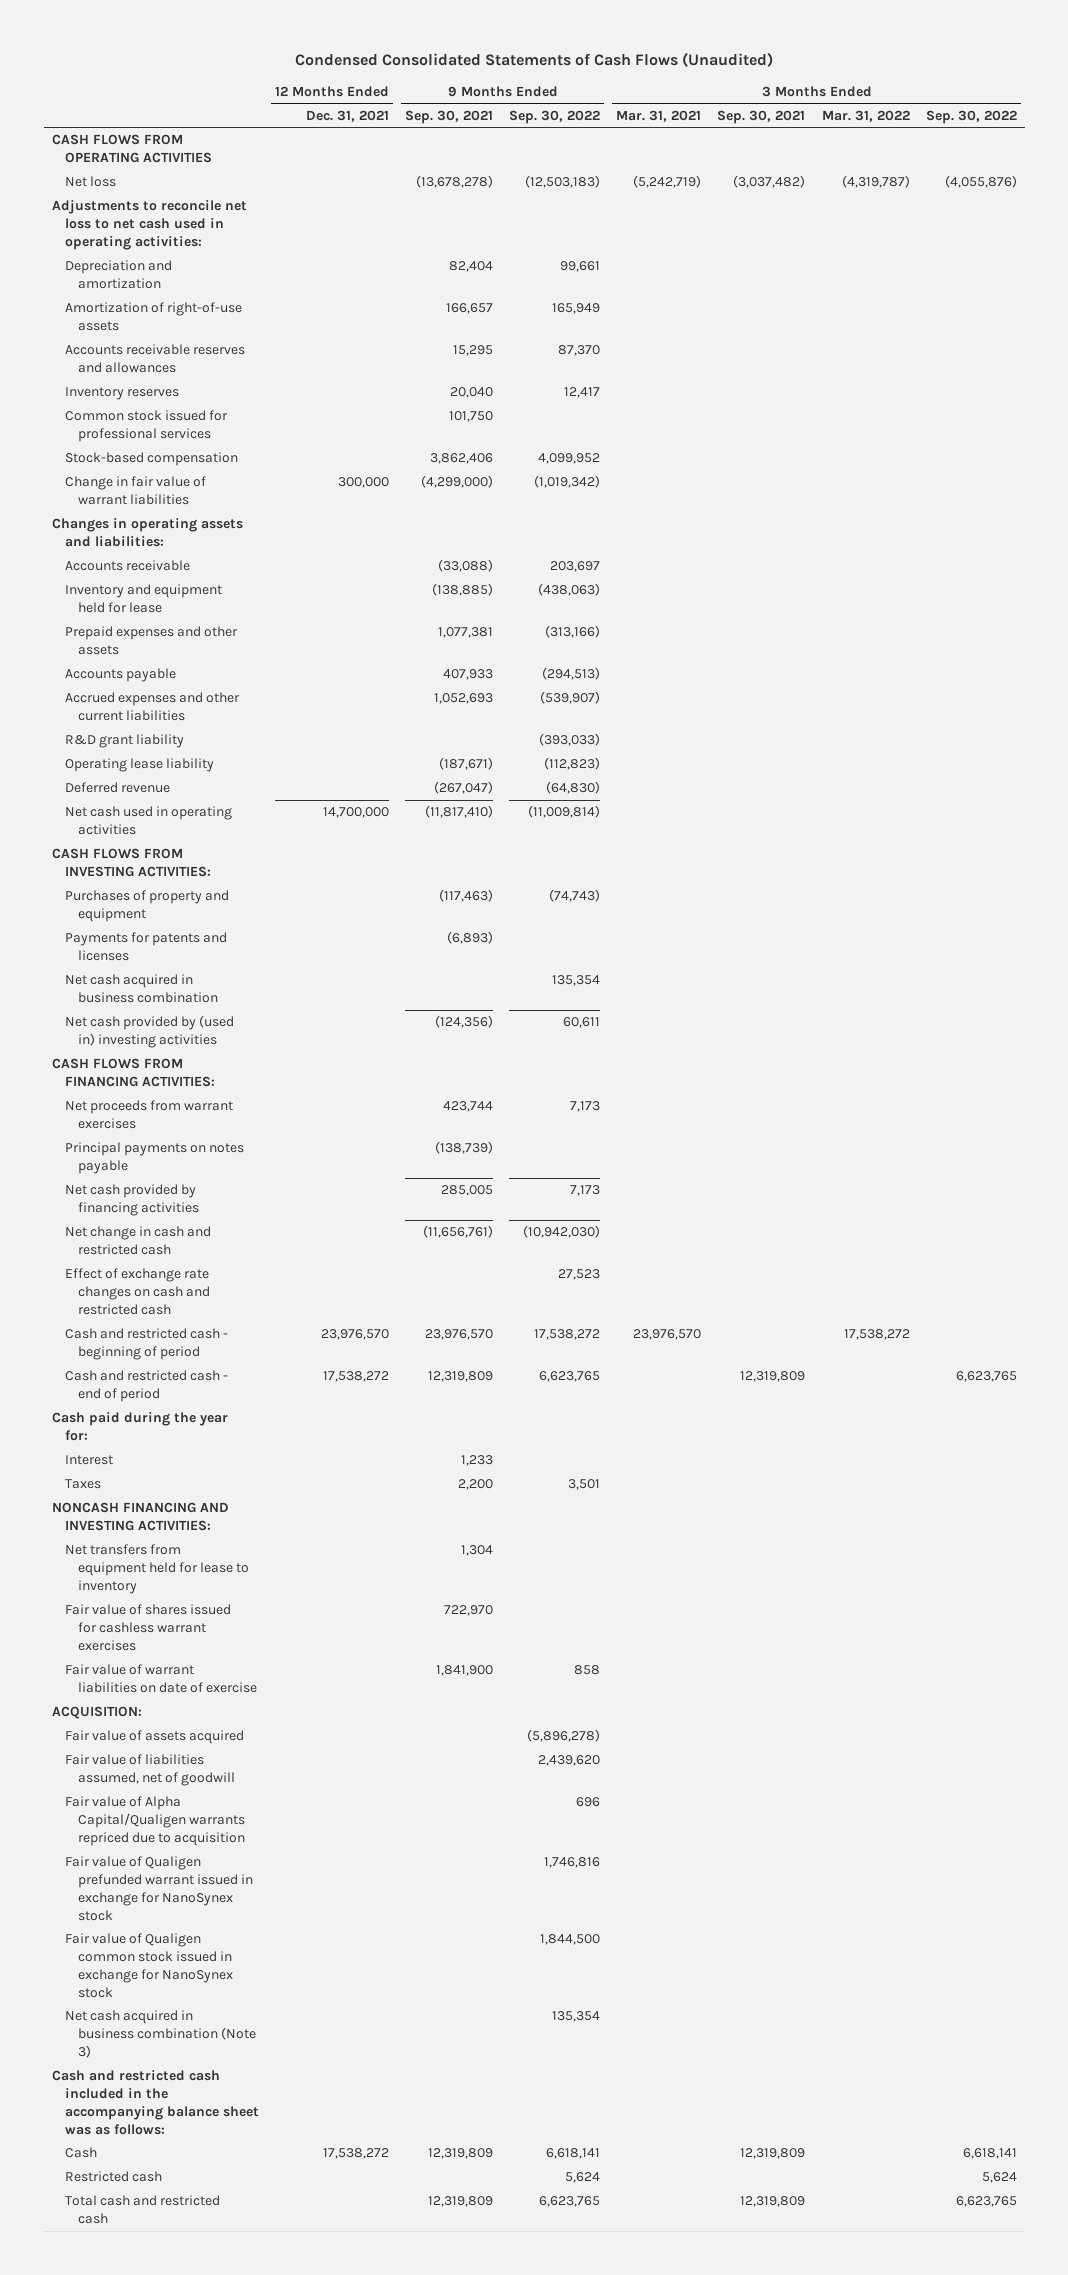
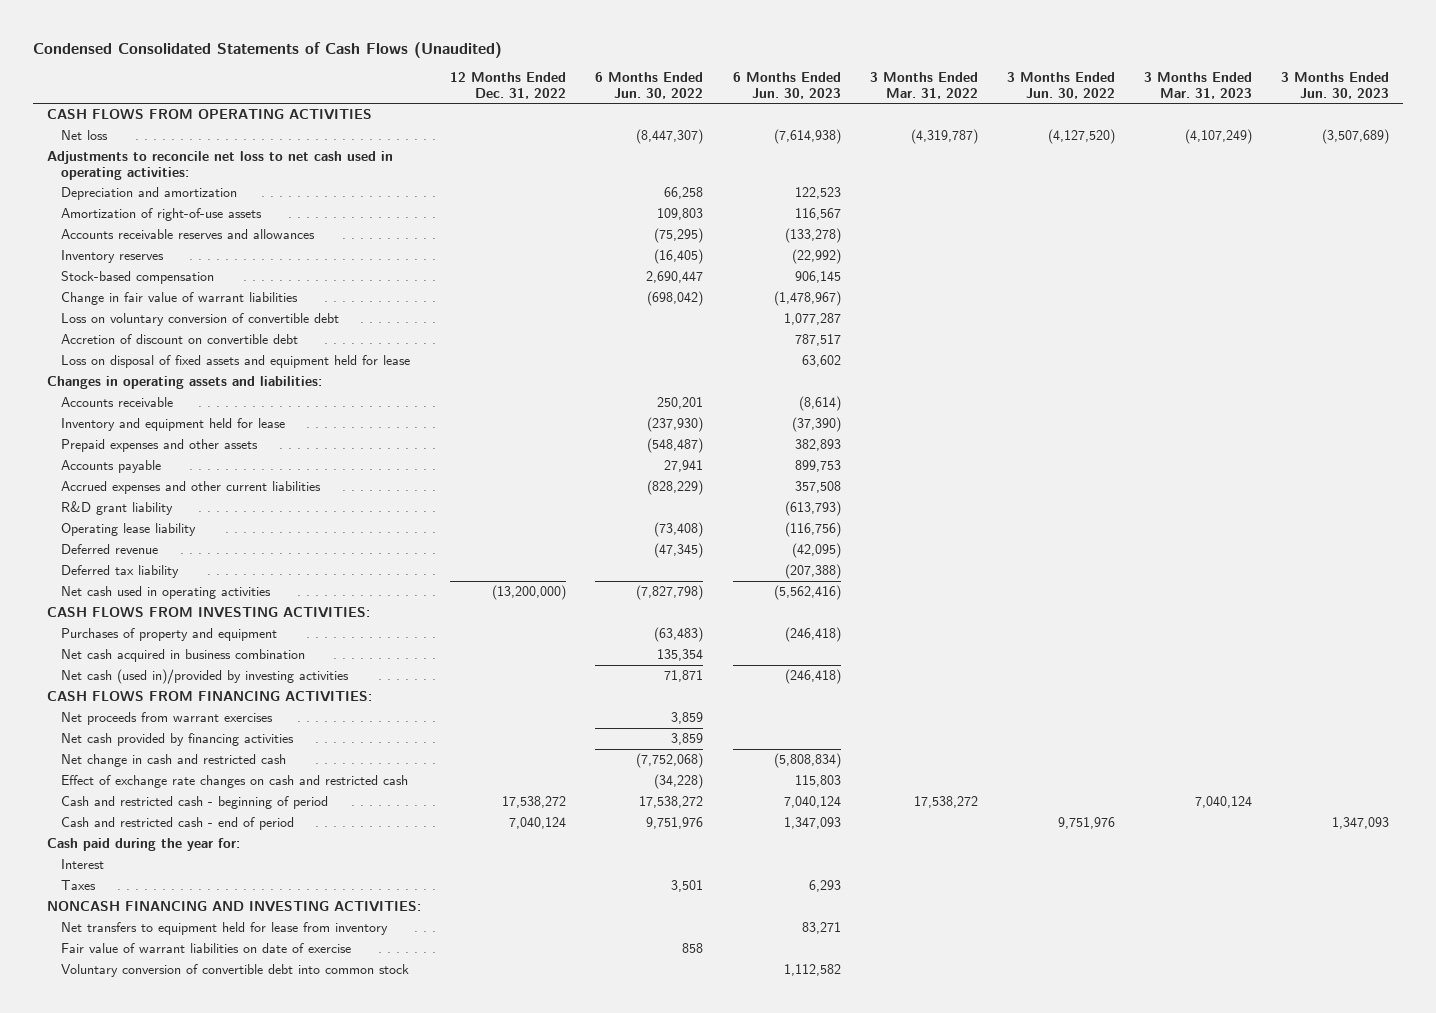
- | 12 Months Ended Dec. 31, 2021 | 9 Months Ended Sep. 30, 2021 | 9 Months Ended Sep. 30, 2022 | 3 Months Ended Mar. 31, 2021 | 3 Months Ended Sep. 30, 2021 | 3 Months Ended Mar. 31, 2022 | 3 Months Ended Sep. 30, 2022
+ | 12 Months Ended Dec. 31, 2022 | 6 Months Ended Jun. 30, 2022 | 6 Months Ended Jun. 30, 2023 | 3 Months Ended Mar. 31, 2022 | 3 Months Ended Jun. 30, 2022 | 3 Months Ended Mar. 31, 2023 | 3 Months Ended Jun. 30, 2023
- Common stock issued for professional services | | 101,750 | | | | |
+ Loss on voluntary conversion of convertible debt | | | 1,077,287 | | | |
+ Accretion of discount on convertible debt | | | 787,517 | | | |
+ Loss on disposal of fixed assets and equipment held for lease | | | 63,602 | | | |
+ Deferred tax liability | | | (207,388) | | | |
- Payments for patents and licenses | | (6,893) | | | | |
- Net cash provided by (used in) investing activities | | (124,356) | 60,611 | | | |
+ Net cash (used in)/provided by investing activities | | 71,871 | (246,418) | | | |
- Principal payments on notes payable | | (138,739) | | | | |
- Net transfers from equipment held for lease to inventory | | 1,304 | | | | |
- Fair value of shares issued for cashless warrant exercises | | 722,970 | | | | |
+ Net transfers to equipment held for lease from inventory | | | 83,271 | | | |
- ACQUISITION:
- Fair value of assets acquired | | | (5,896,278) | | | |
- Fair value of liabilities assumed, net of goodwill | | | 2,439,620 | | | |
- Fair value of Alpha Capital/Qualigen warrants repriced due to acquisition | | | 696 | | | |
- Fair value of Qualigen prefunded warrant issued in exchange for NanoSynex stock | | | 1,746,816 | | | |
- Fair value of Qualigen common stock issued in exchange for NanoSynex stock | | | 1,844,500 | | | |
- Net cash acquired in business combination (Note 3) | | | 135,354 | | | |
- Cash and restricted cash included in the accompanying balance sheet was as follows:
- Cash | 17,538,272 | 12,319,809 | 6,618,141 | | 12,319,809 | | 6,618,141
- Restricted cash | | | 5,624 | | | | 5,624
- Total cash and restricted cash | | 12,319,809 | 6,623,765 | | 12,319,809 | | 6,623,765
+ Voluntary conversion of convertible debt into common stock | | | 1,112,582 | | | |

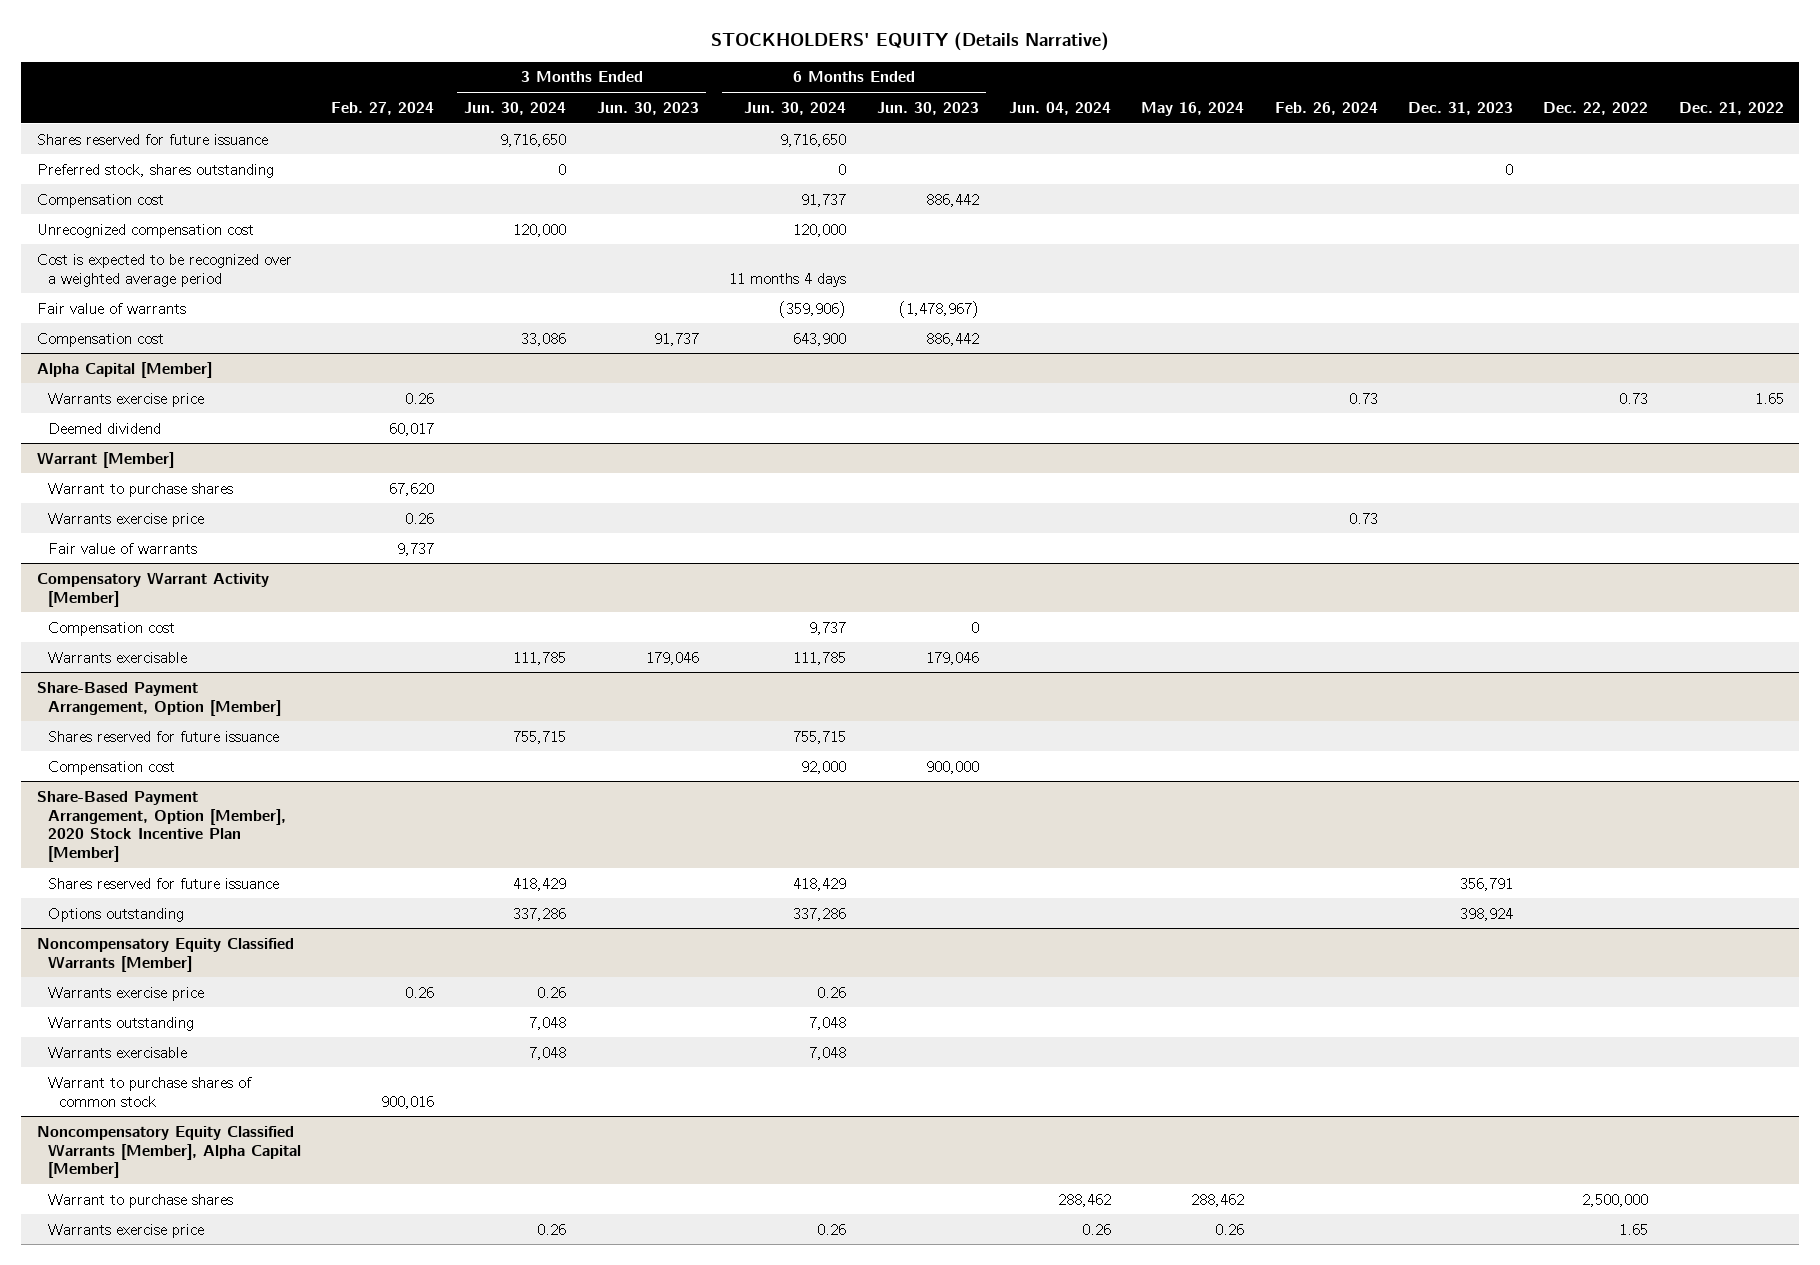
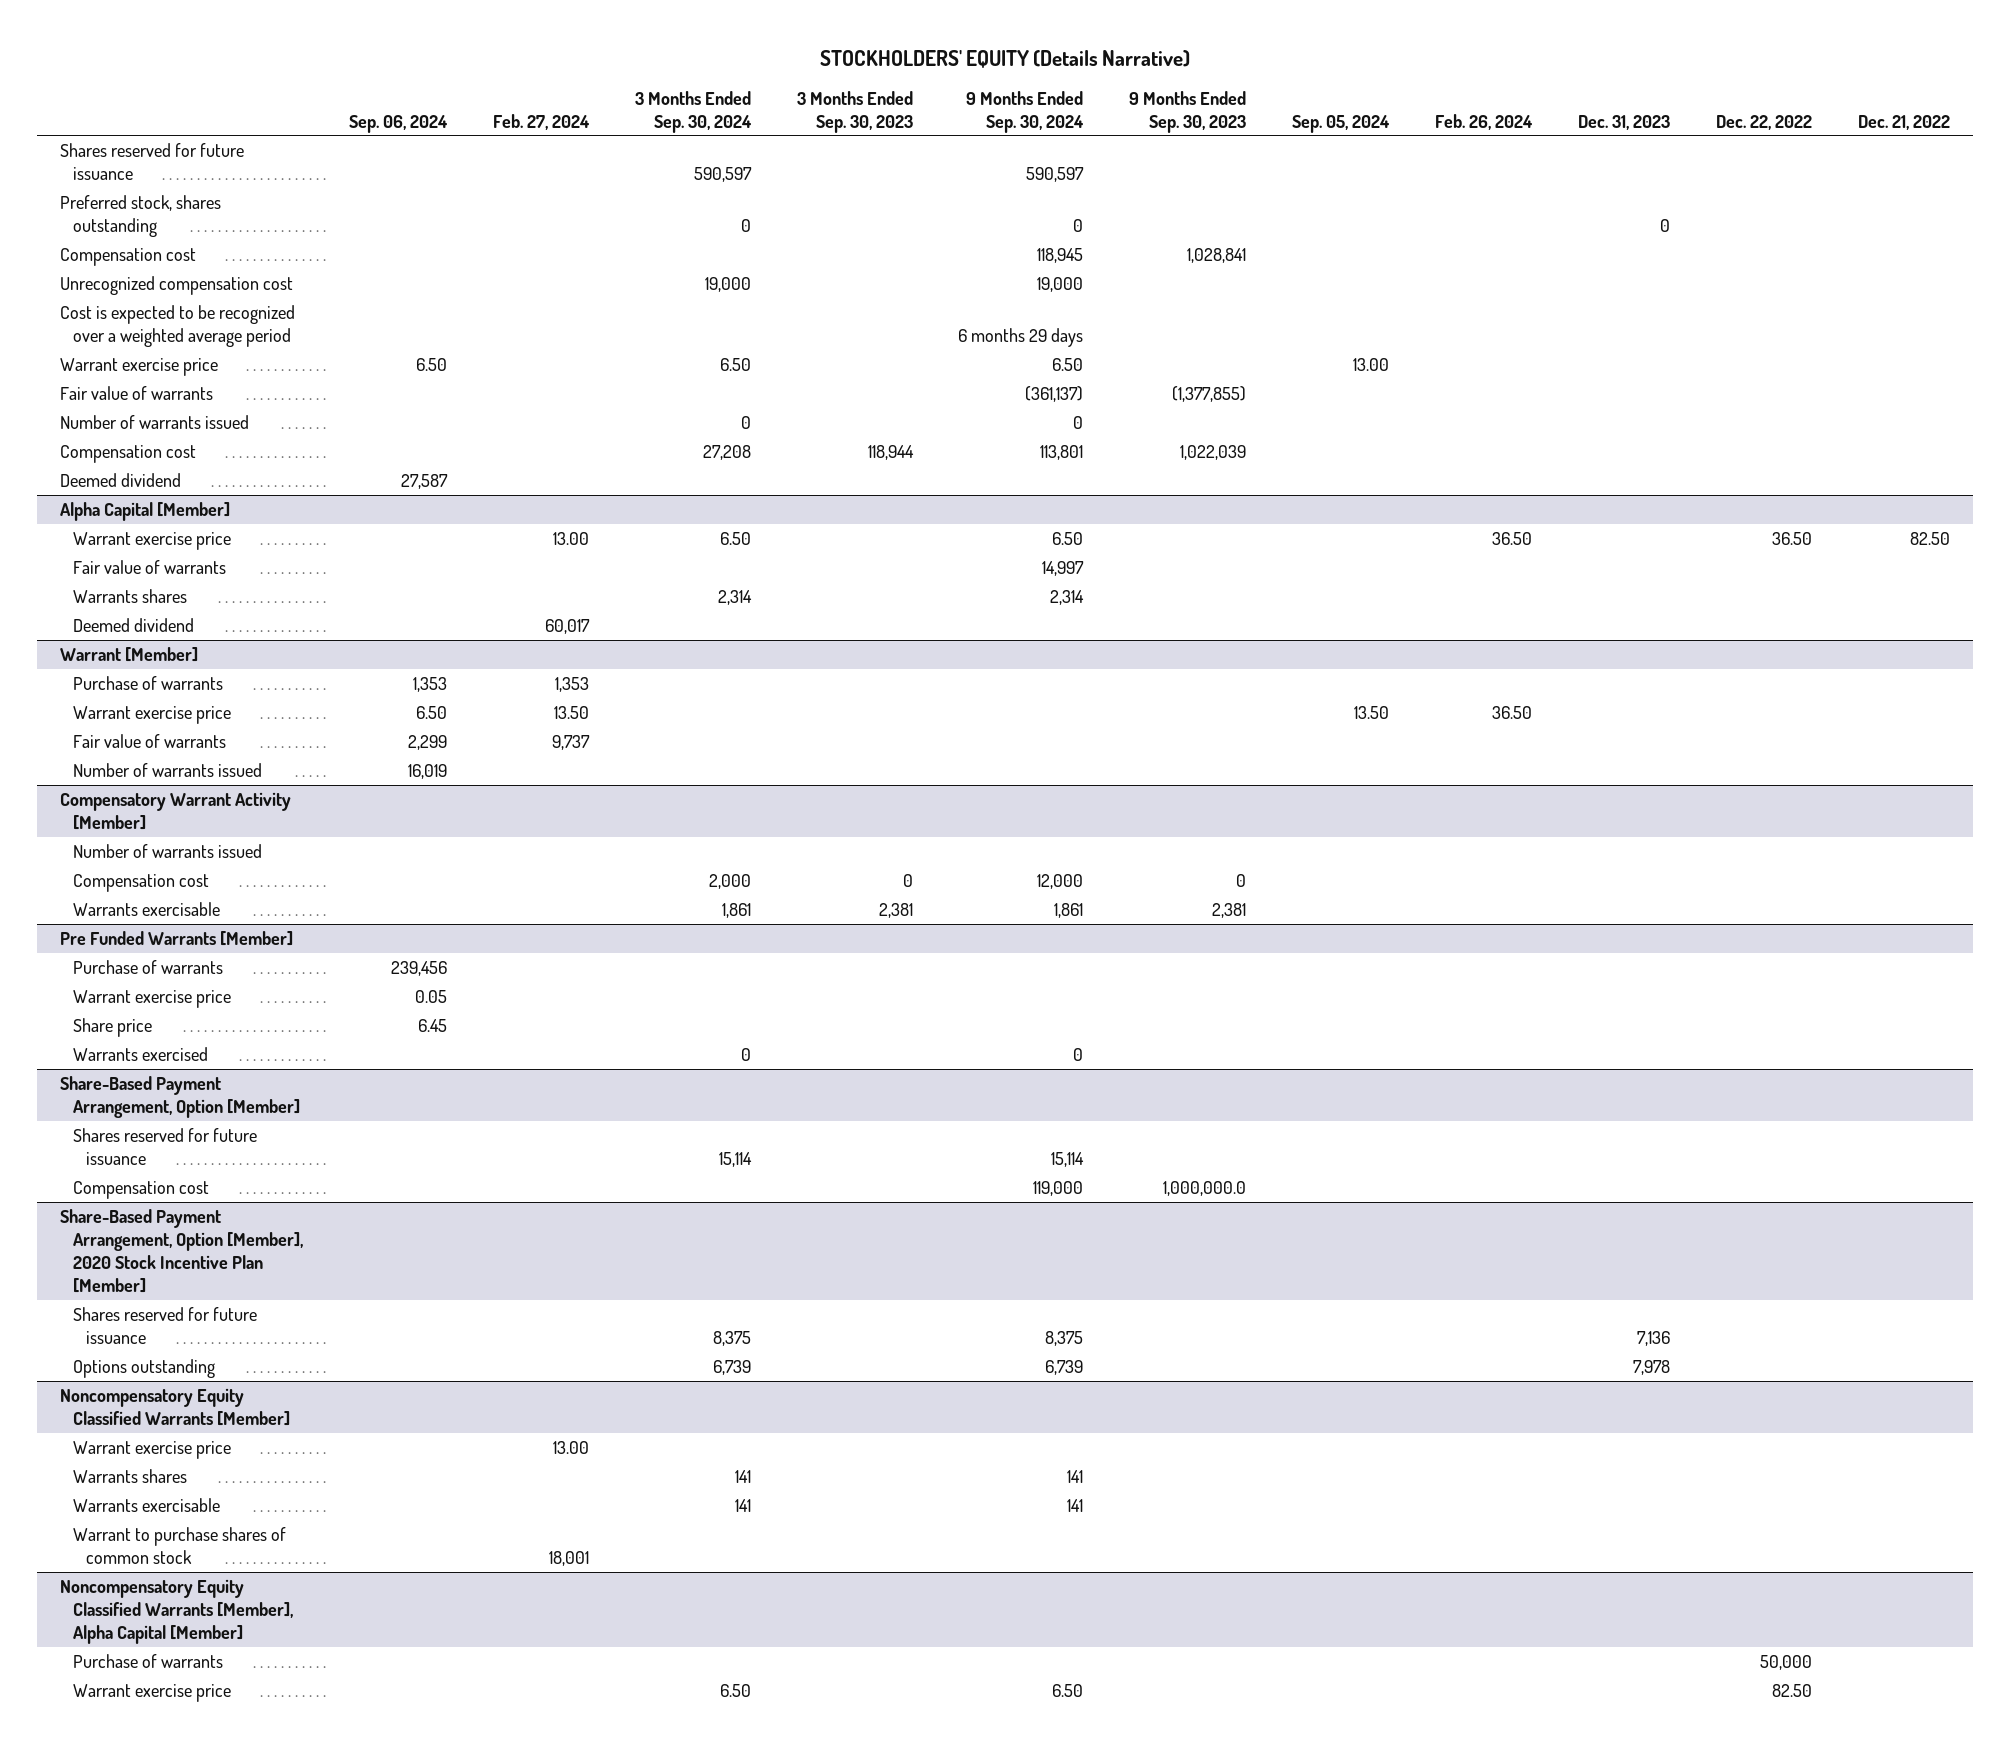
- | Feb. 27, 2024 | 3 Months Ended Jun. 30, 2024 | 3 Months Ended Jun. 30, 2023 | 6 Months Ended Jun. 30, 2024 | 6 Months Ended Jun. 30, 2023 | Jun. 04, 2024 | May 16, 2024 | Feb. 26, 2024 | Dec. 31, 2023 | Dec. 22, 2022 | Dec. 21, 2022
+ | Sep. 06, 2024 | Feb. 27, 2024 | 3 Months Ended Sep. 30, 2024 | 3 Months Ended Sep. 30, 2023 | 9 Months Ended Sep. 30, 2024 | 9 Months Ended Sep. 30, 2023 | Sep. 05, 2024 | Feb. 26, 2024 | Dec. 31, 2023 | Dec. 22, 2022 | Dec. 21, 2022
+ Warrant exercise price | 6.50 | | 6.50 | | 6.50 | | 13.00 | | | |
+ Number of warrants issued | | | 0 | | 0 | | | | | |
+ Deemed dividend | 27,587 | | | | | | | | | |
@ Alpha Capital [Member]
- Warrants exercise price | 0.26 | | | | | | | 0.73 | | 0.73 | 1.65
+ Warrant exercise price | | 13.00 | 6.50 | | 6.50 | | | 36.50 | | 36.50 | 82.50
+ Fair value of warrants | | | | | 14,997 | | | | | |
+ Warrants shares | | | 2,314 | | 2,314 | | | | | |
@ Warrant [Member]
- Warrant to purchase shares | 67,620 | | | | | | | | | |
- Warrants exercise price | 0.26 | | | | | | | 0.73 | | |
+ Purchase of warrants | 1,353 | 1,353 | | | | | | | | |
+ Warrant exercise price | 6.50 | 13.50 | | | | | 13.50 | 36.50 | | |
+ Number of warrants issued | 16,019 | | | | | | | | | |
@ Compensatory Warrant Activity [Member]
+ Number of warrants issued
+ Pre Funded Warrants [Member]
+ Purchase of warrants | 239,456 | | | | | | | | | |
+ Warrant exercise price | 0.05 | | | | | | | | | |
+ Share price | 6.45 | | | | | | | | | |
+ Warrants exercised | | | 0 | | 0 | | | | | |
@ Share-Based Payment Arrangement, Option [Member], 2020 Stock Incentive Plan [Member]
- Shares reserved for future issuance | | 418,429 | | 418,429 | | | | | 356,791 | |
- Options outstanding | | 337,286 | | 337,286 | | | | | 398,924 | |
+ Shares reserved for future issuance | | | 8,375 | | 8,375 | | | | 7,136 | |
+ Options outstanding | | | 6,739 | | 6,739 | | | | 7,978 | |
@ Noncompensatory Equity Classified Warrants [Member]
- Warrants exercise price | 0.26 | 0.26 | | 0.26 | | | | | | |
- Warrants outstanding | | 7,048 | | 7,048 | | | | | | |
+ Warrant exercise price | | 13.00 | | | | | | | | |
+ Warrants shares | | | 141 | | 141 | | | | | |
- Warrant to purchase shares of common stock | 900,016 | | | | | | | | | |
+ Warrant to purchase shares of common stock | | 18,001 | | | | | | | | |
@ Noncompensatory Equity Classified Warrants [Member], Alpha Capital [Member]
- Warrant to purchase shares | | | | | | 288,462 | 288,462 | | | 2,500,000 |
- Warrants exercise price | | 0.26 | | 0.26 | | 0.26 | 0.26 | | | 1.65 |
+ Purchase of warrants | | | | | | | | | | 50,000 |
+ Warrant exercise price | | | 6.50 | | 6.50 | | | | | 82.50 |

